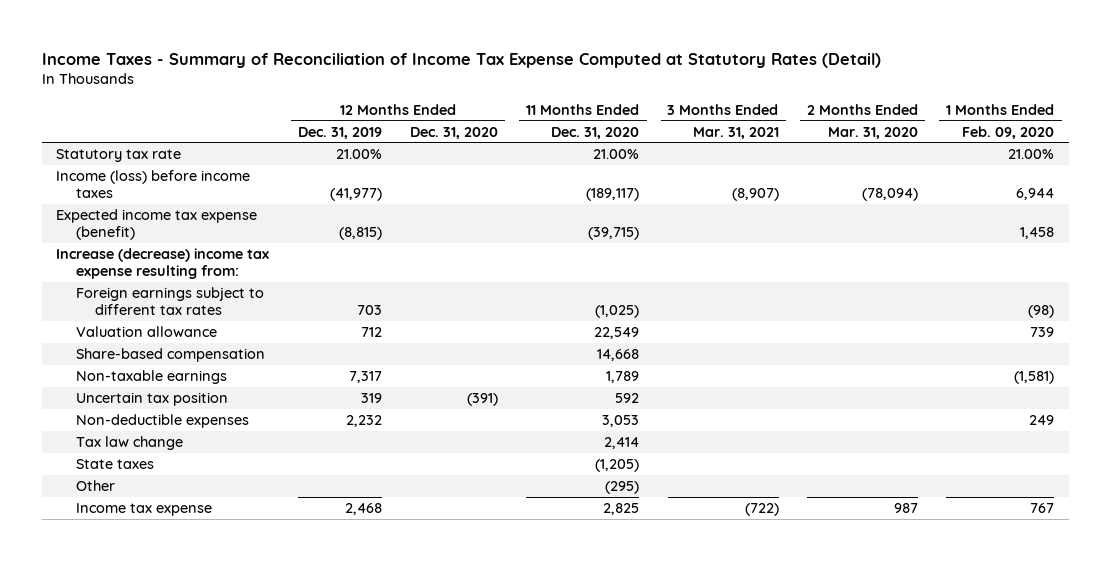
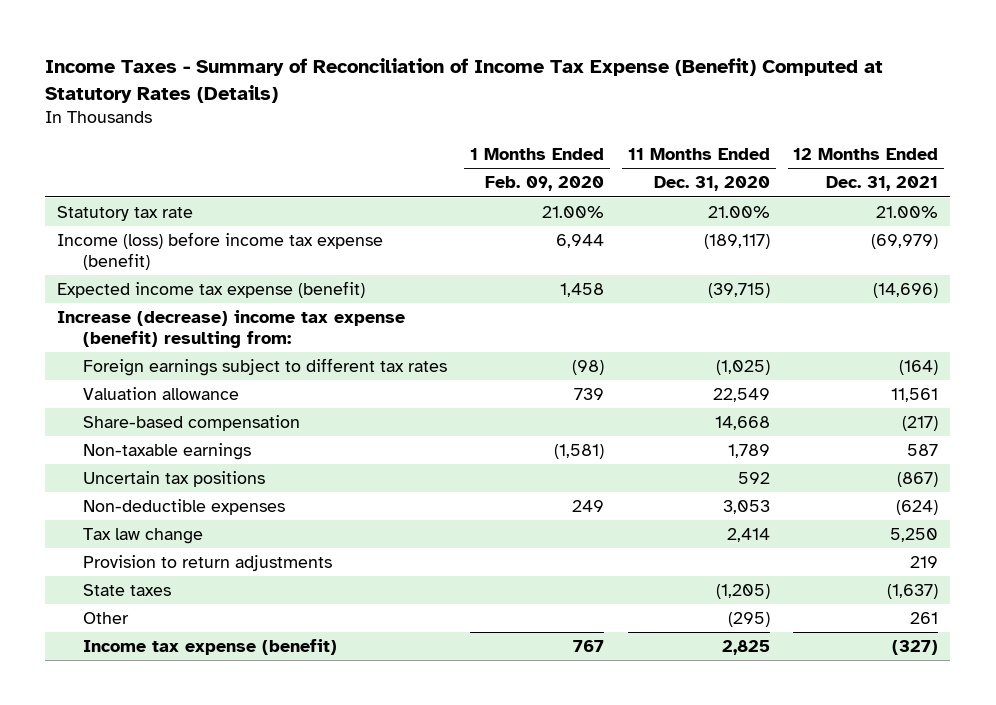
- Income Taxes - Summary of Reconciliation of Income Tax Expense Computed at Statutory Rates (Detail)
+ Income Taxes - Summary of Reconciliation of Income Tax Expense (Benefit) Computed at Statutory Rates (Details)
- | 12 Months Ended Dec. 31, 2019 | 12 Months Ended Dec. 31, 2020 | 11 Months Ended Dec. 31, 2020 | 3 Months Ended Mar. 31, 2021 | 2 Months Ended Mar. 31, 2020 | 1 Months Ended Feb. 09, 2020
+ | 1 Months Ended Feb. 09, 2020 | 11 Months Ended Dec. 31, 2020 | 12 Months Ended Dec. 31, 2021
- Income (loss) before income taxes | (41,977) | | (189,117) | (8,907) | (78,094) | 6,944
+ Income (loss) before income tax expense (benefit) | 6,944 | (189,117) | (69,979)
- Increase (decrease) income tax expense resulting from:
+ Increase (decrease) income tax expense (benefit) resulting from:
- Uncertain tax position | 319 | (391) | 592 | | |
+ Uncertain tax positions | | 592 | (867)
+ Provision to return adjustments | | | 219
- Income tax expense | 2,468 | | 2,825 | (722) | 987 | 767
+ Income tax expense (benefit) | 767 | 2,825 | (327)

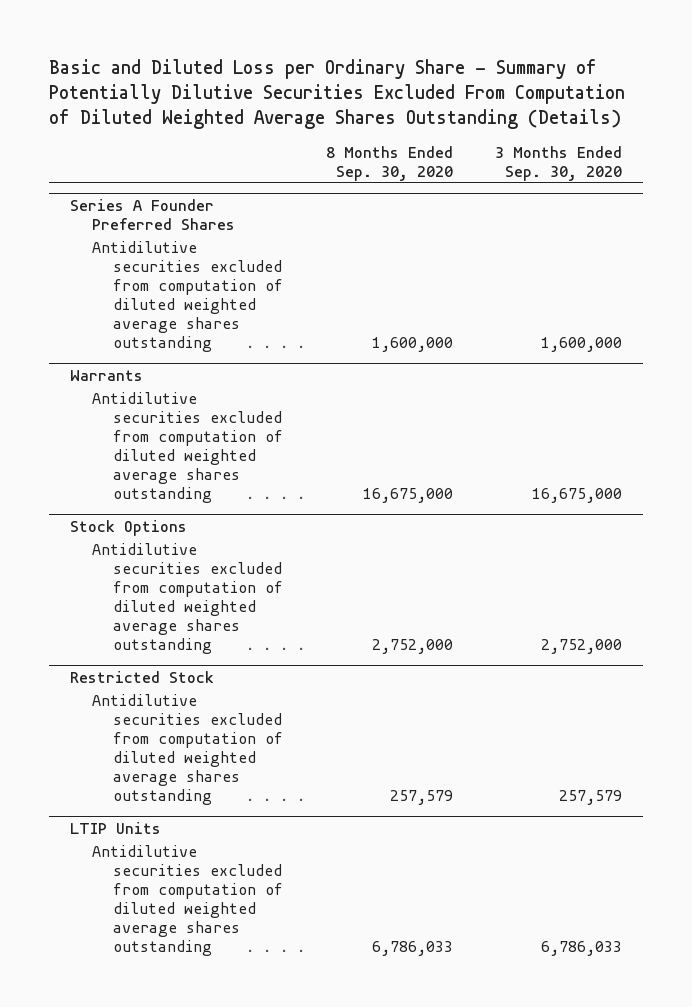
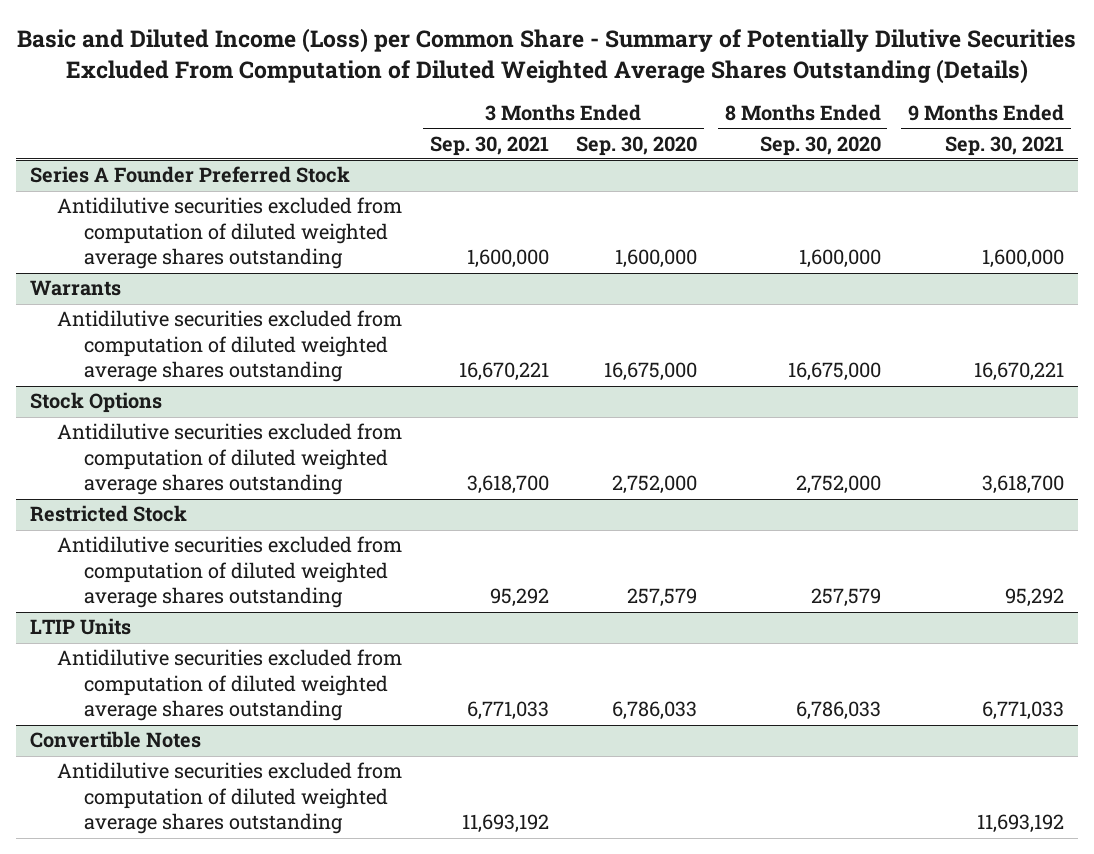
- Basic and Diluted Loss per Ordinary Share - Summary of Potentially Dilutive Securities Excluded From Computation of Diluted Weighted Average Shares Outstanding (Details)
+ Basic and Diluted Income (Loss) per Common Share - Summary of Potentially Dilutive Securities Excluded From Computation of Diluted Weighted Average Shares Outstanding (Details)
- | 8 Months Ended Sep. 30, 2020 | 3 Months Ended Sep. 30, 2020
+ | 3 Months Ended Sep. 30, 2021 | 3 Months Ended Sep. 30, 2020 | 8 Months Ended Sep. 30, 2020 | 9 Months Ended Sep. 30, 2021
- Series A Founder Preferred Shares
+ Series A Founder Preferred Stock
+ Convertible Notes
+ Antidilutive securities excluded from computation of diluted weighted average shares outstanding | 11,693,192 | | | 11,693,192

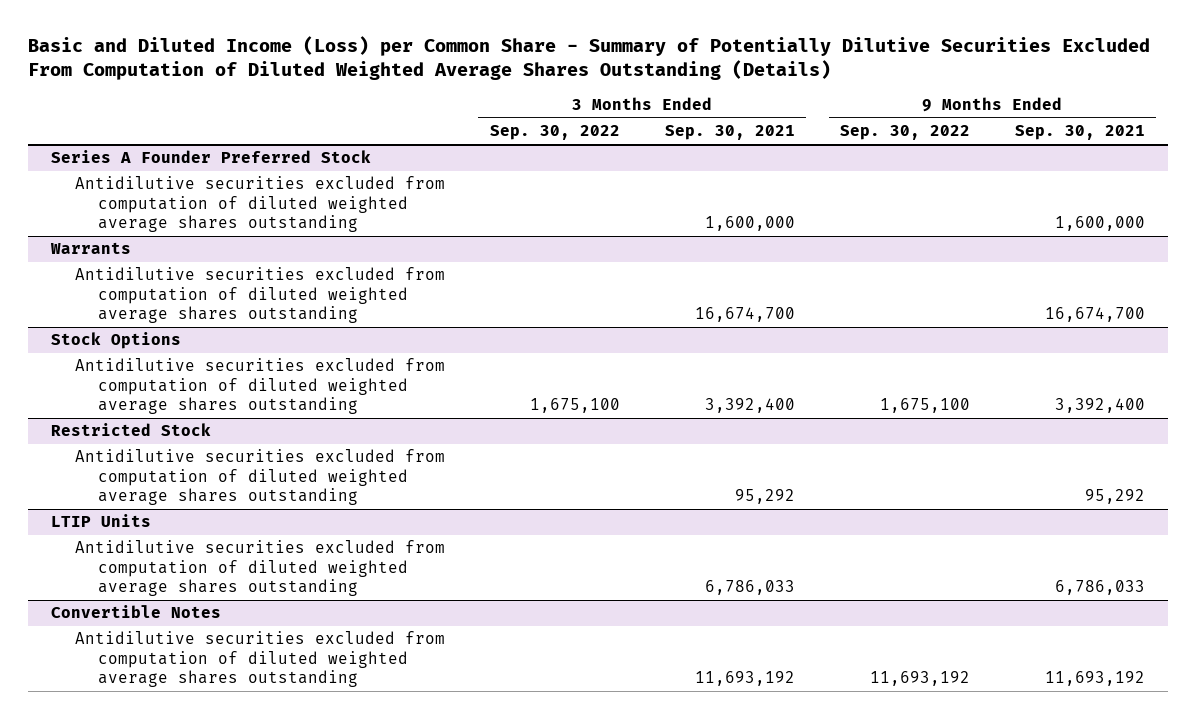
- | 3 Months Ended Sep. 30, 2021 | 3 Months Ended Sep. 30, 2020 | 8 Months Ended Sep. 30, 2020 | 9 Months Ended Sep. 30, 2021
+ | 3 Months Ended Sep. 30, 2022 | 3 Months Ended Sep. 30, 2021 | 9 Months Ended Sep. 30, 2022 | 9 Months Ended Sep. 30, 2021
@ Warrants
- Antidilutive securities excluded from computation of diluted weighted average shares outstanding | 16,670,221 | 16,675,000 | 16,675,000 | 16,670,221
+ Antidilutive securities excluded from computation of diluted weighted average shares outstanding | | 16,674,700 | | 16,674,700
@ Stock Options
- Antidilutive securities excluded from computation of diluted weighted average shares outstanding | 3,618,700 | 2,752,000 | 2,752,000 | 3,618,700
+ Antidilutive securities excluded from computation of diluted weighted average shares outstanding | 1,675,100 | 3,392,400 | 1,675,100 | 3,392,400
@ LTIP Units
- Antidilutive securities excluded from computation of diluted weighted average shares outstanding | 6,771,033 | 6,786,033 | 6,786,033 | 6,771,033
+ Antidilutive securities excluded from computation of diluted weighted average shares outstanding | | 6,786,033 | | 6,786,033

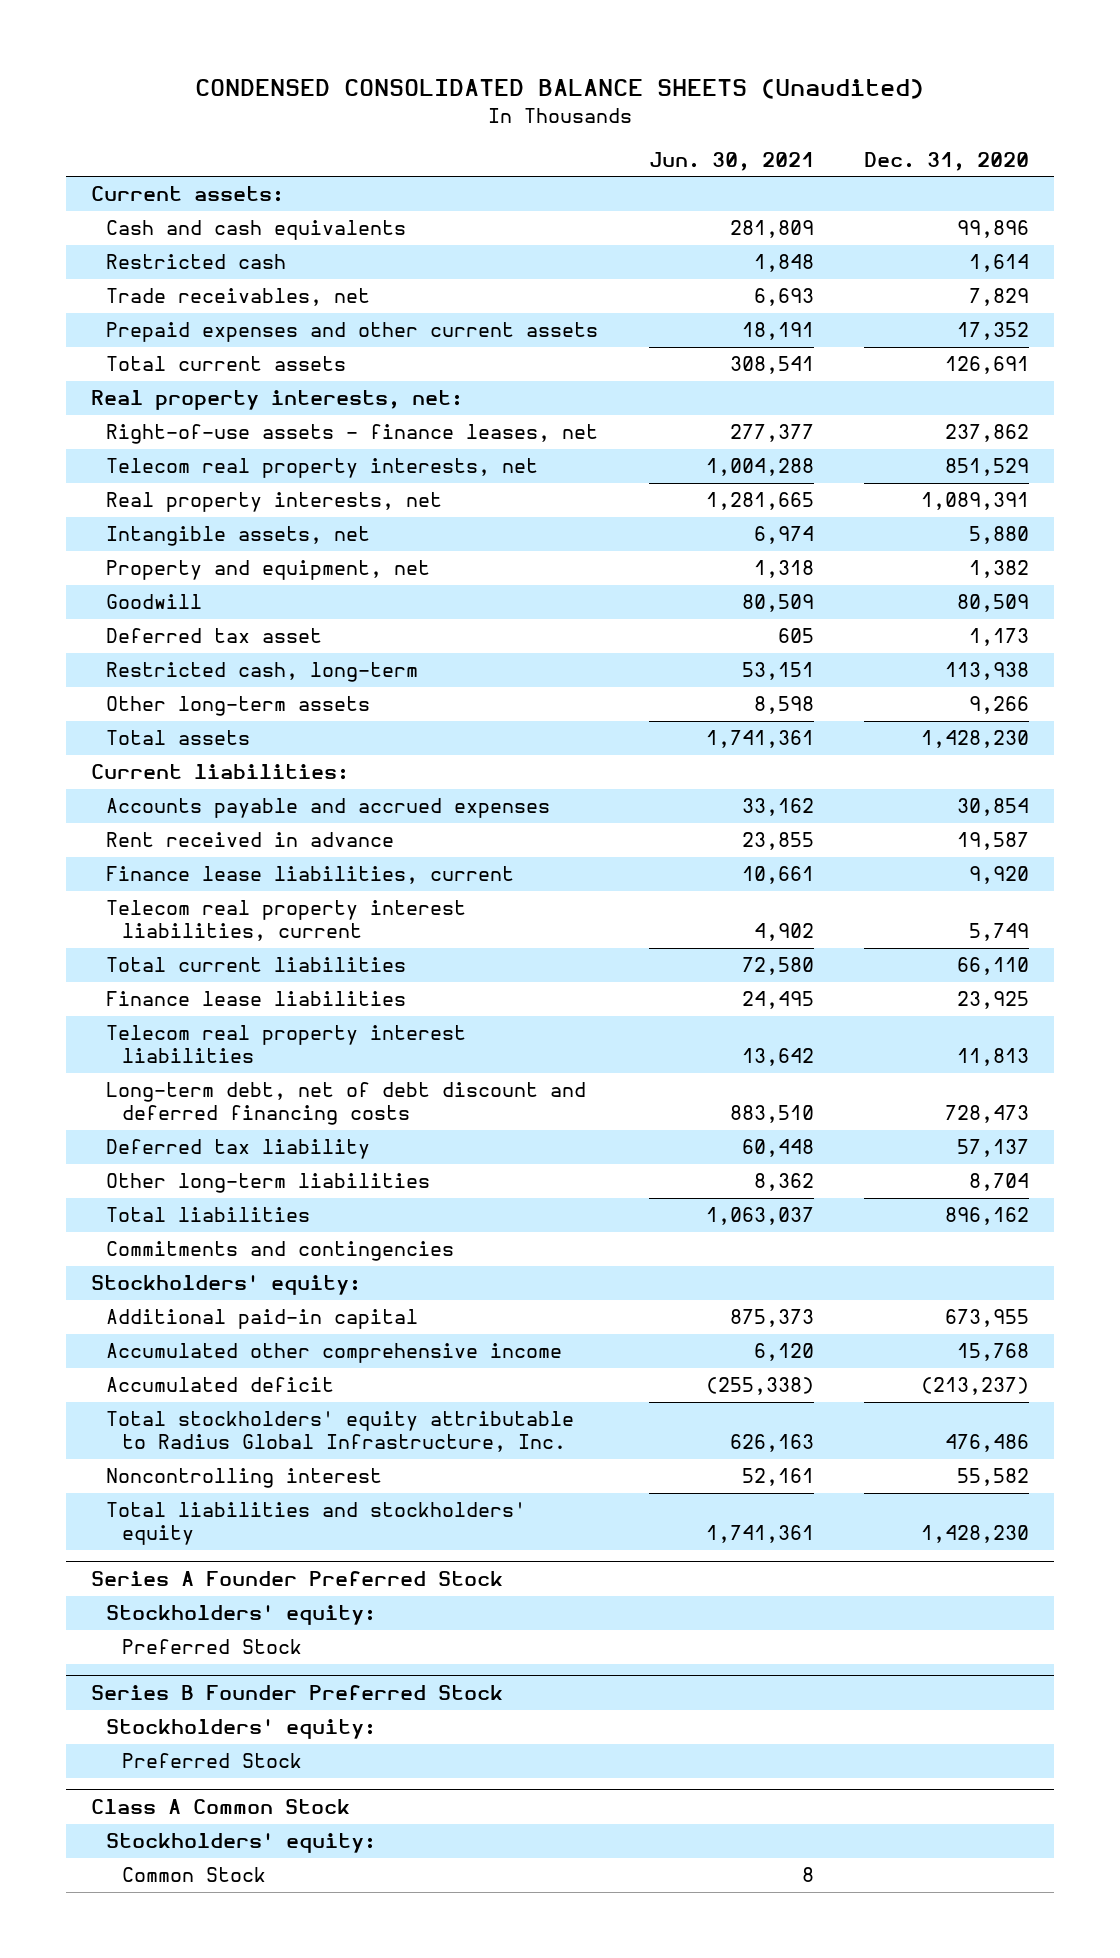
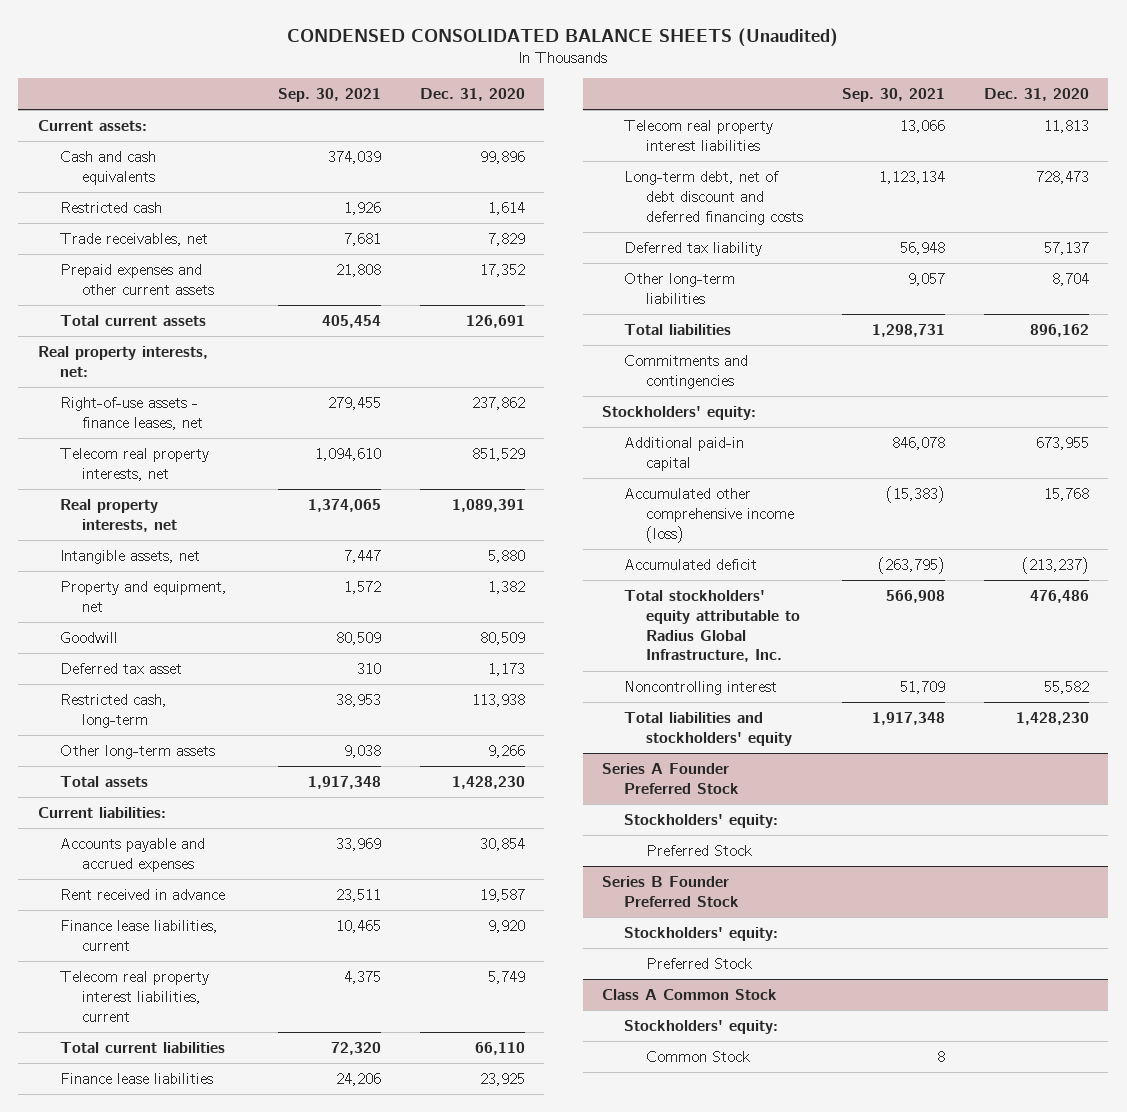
- | Jun. 30, 2021 | Dec. 31, 2020
+ | Sep. 30, 2021 | Dec. 31, 2020
- Accumulated other comprehensive income | 6,120 | 15,768
+ Accumulated other comprehensive income (loss) | (15,383) | 15,768

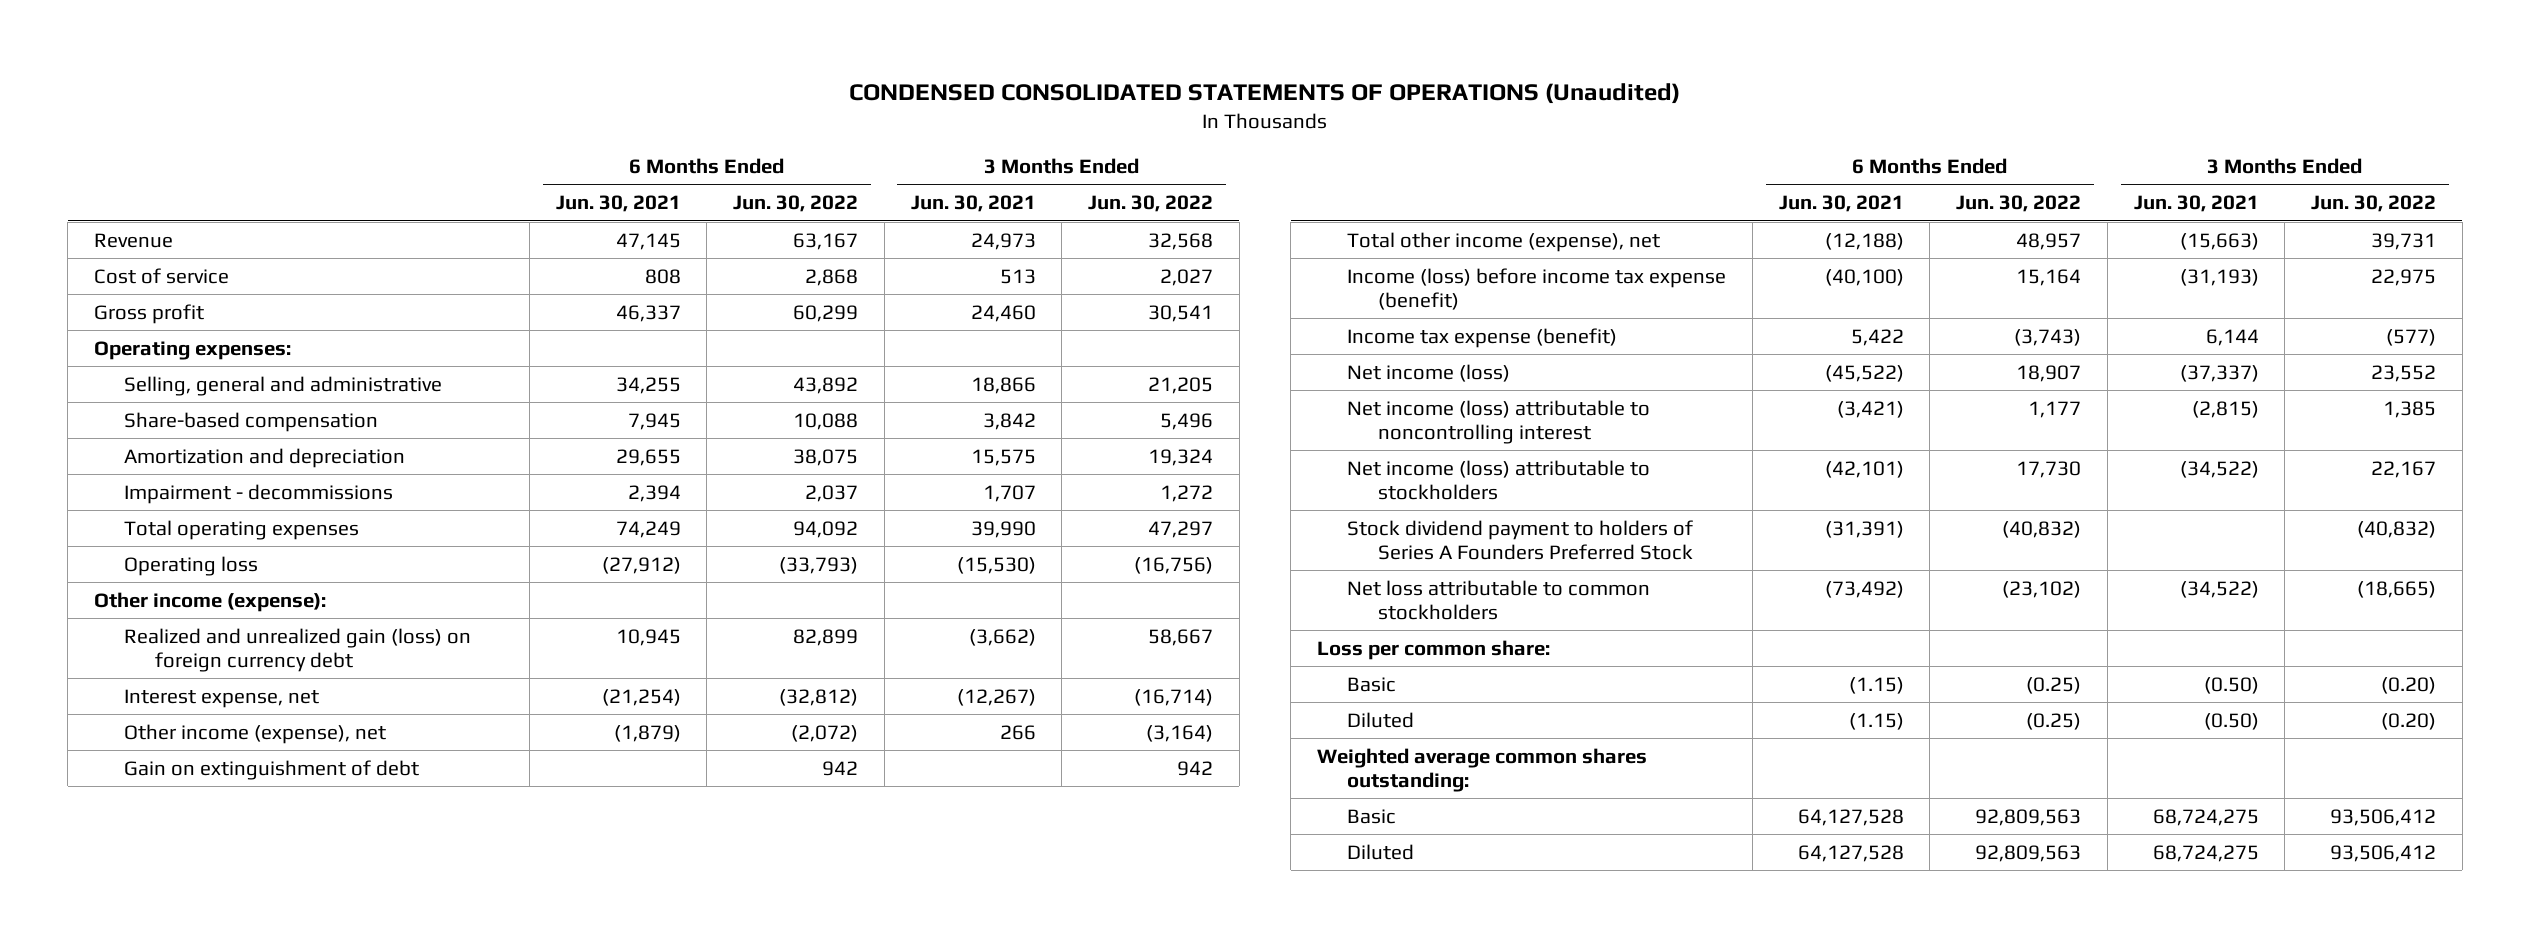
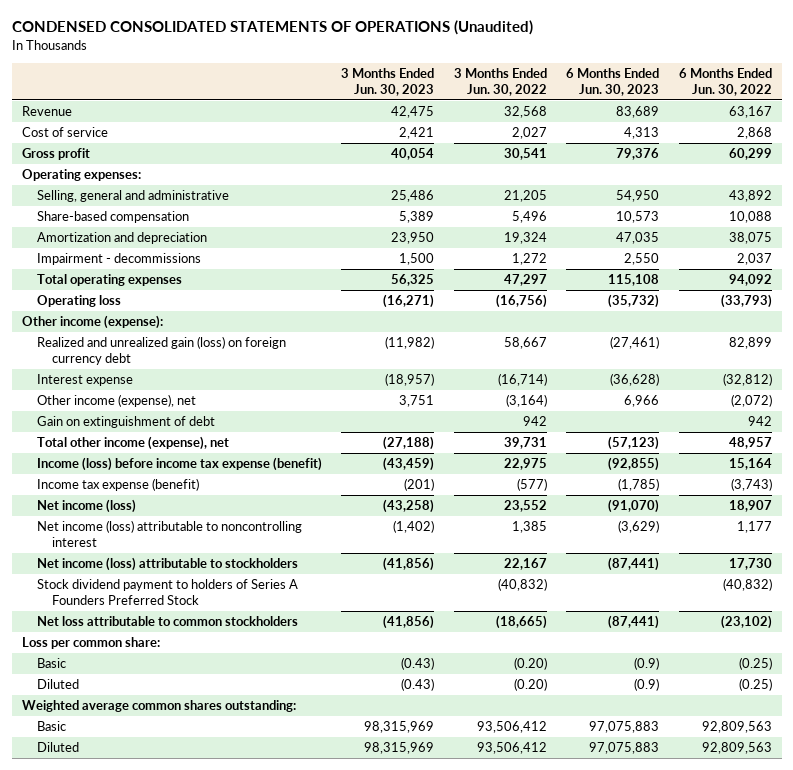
- | 6 Months Ended Jun. 30, 2021 | 6 Months Ended Jun. 30, 2022 | 3 Months Ended Jun. 30, 2021 | 3 Months Ended Jun. 30, 2022
+ | 3 Months Ended Jun. 30, 2023 | 3 Months Ended Jun. 30, 2022 | 6 Months Ended Jun. 30, 2023 | 6 Months Ended Jun. 30, 2022
- Interest expense, net | (21,254) | (32,812) | (12,267) | (16,714)
+ Interest expense | (18,957) | (16,714) | (36,628) | (32,812)

